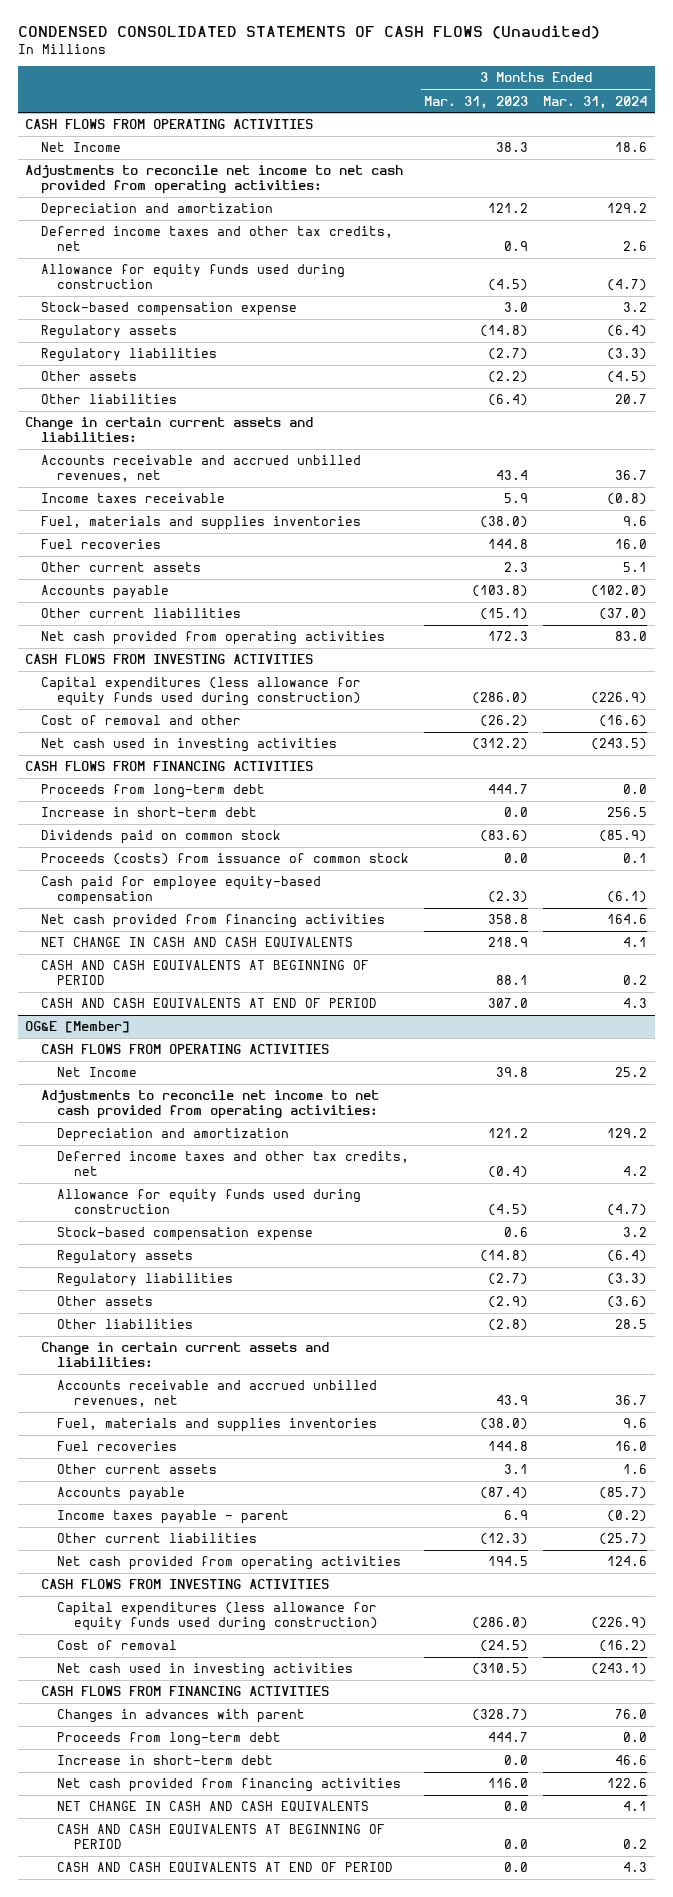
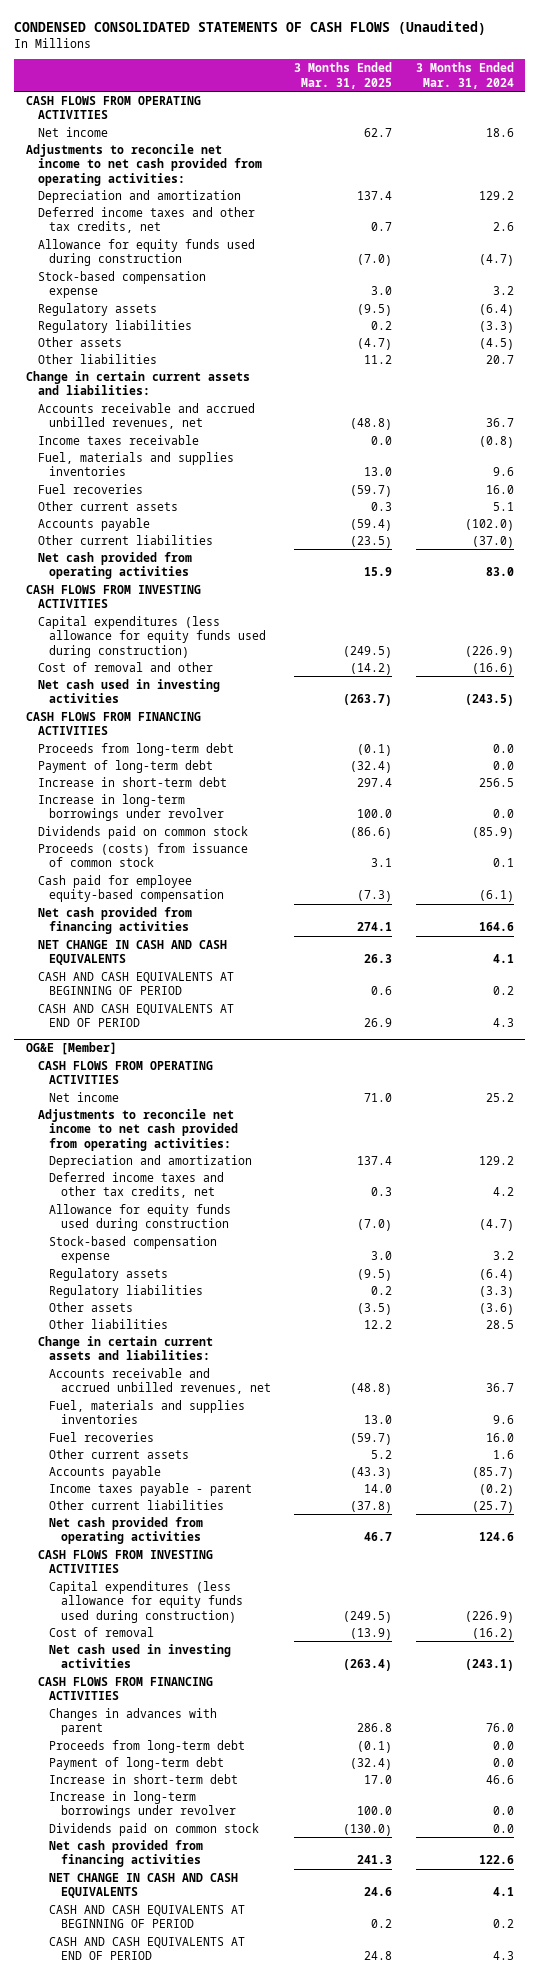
- | 3 Months Ended Mar. 31, 2023 | 3 Months Ended Mar. 31, 2024
+ | 3 Months Ended Mar. 31, 2025 | 3 Months Ended Mar. 31, 2024
- Net Income | 38.3 | 18.6
+ Net income | 62.7 | 18.6
+ Payment of long-term debt | (32.4) | 0.0
+ Increase in long-term borrowings under revolver | 100.0 | 0.0
@ OG&E [Member]
- Net Income | 39.8 | 25.2
+ Net income | 71.0 | 25.2
+ Payment of long-term debt | (32.4) | 0.0
+ Increase in long-term borrowings under revolver | 100.0 | 0.0
+ Dividends paid on common stock | (130.0) | 0.0

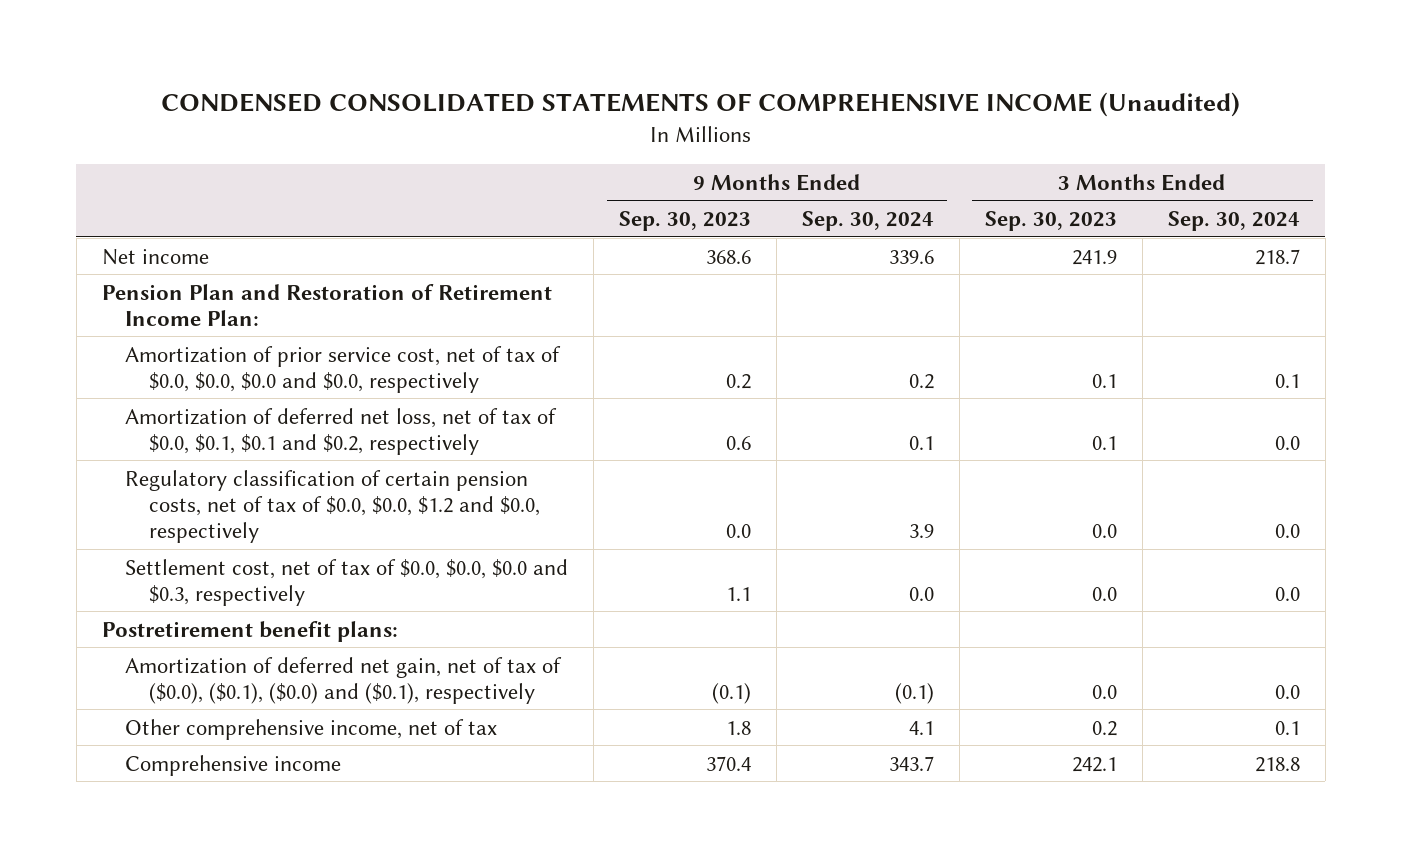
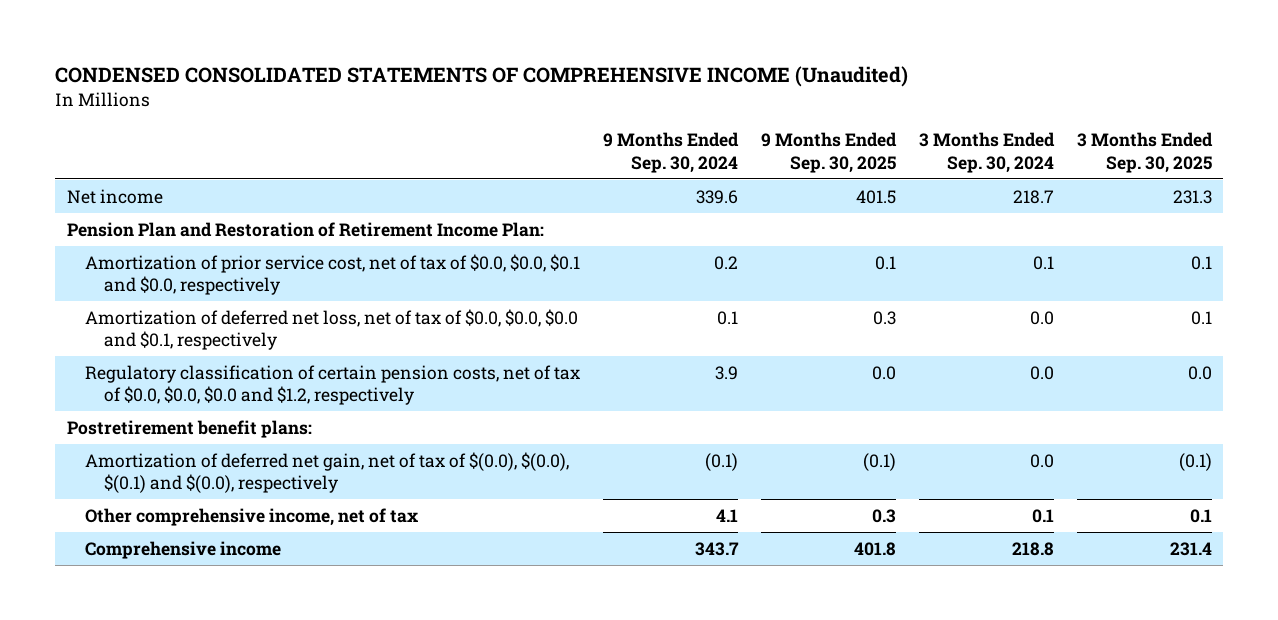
- | 9 Months Ended Sep. 30, 2023 | 9 Months Ended Sep. 30, 2024 | 3 Months Ended Sep. 30, 2023 | 3 Months Ended Sep. 30, 2024
+ | 9 Months Ended Sep. 30, 2024 | 9 Months Ended Sep. 30, 2025 | 3 Months Ended Sep. 30, 2024 | 3 Months Ended Sep. 30, 2025
- Amortization of prior service cost, net of tax of $0.0, $0.0, $0.0 and $0.0, respectively | 0.2 | 0.2 | 0.1 | 0.1
- Amortization of deferred net loss, net of tax of $0.0, $0.1, $0.1 and $0.2, respectively | 0.6 | 0.1 | 0.1 | 0.0
- Regulatory classification of certain pension costs, net of tax of $0.0, $0.0, $1.2 and $0.0, respectively | 0.0 | 3.9 | 0.0 | 0.0
- Settlement cost, net of tax of $0.0, $0.0, $0.0 and $0.3, respectively | 1.1 | 0.0 | 0.0 | 0.0
+ Amortization of prior service cost, net of tax of $0.0, $0.0, $0.1 and $0.0, respectively | 0.2 | 0.1 | 0.1 | 0.1
+ Amortization of deferred net loss, net of tax of $0.0, $0.0, $0.0 and $0.1, respectively | 0.1 | 0.3 | 0.0 | 0.1
+ Regulatory classification of certain pension costs, net of tax of $0.0, $0.0, $0.0 and $1.2, respectively | 3.9 | 0.0 | 0.0 | 0.0
- Amortization of deferred net gain, net of tax of ($0.0), ($0.1), ($0.0) and ($0.1), respectively | (0.1) | (0.1) | 0.0 | 0.0
+ Amortization of deferred net gain, net of tax of $(0.0), $(0.0), $(0.1) and $(0.0), respectively | (0.1) | (0.1) | 0.0 | (0.1)

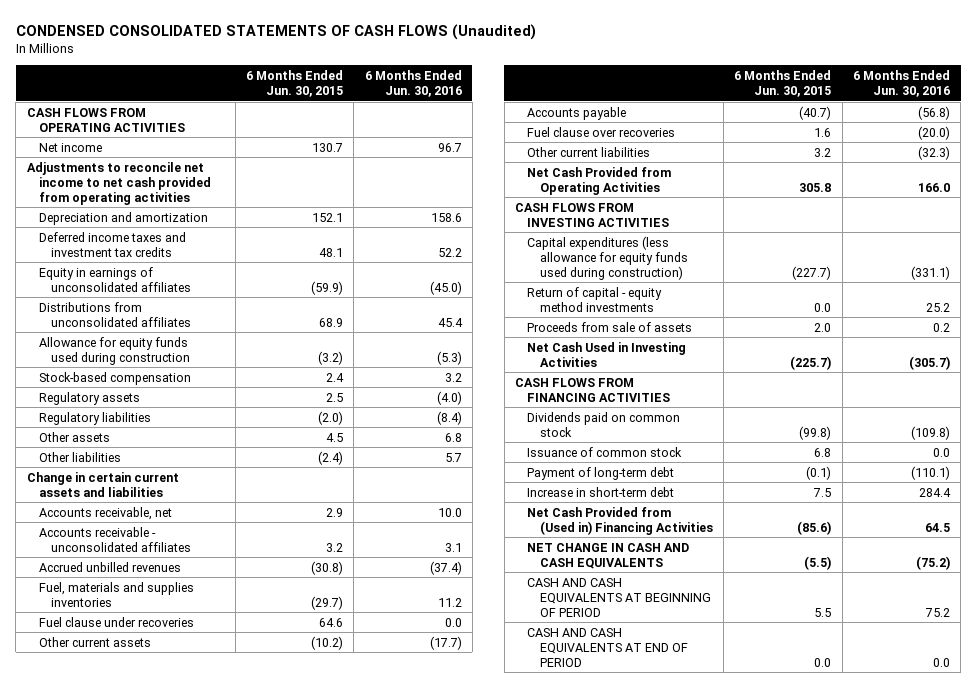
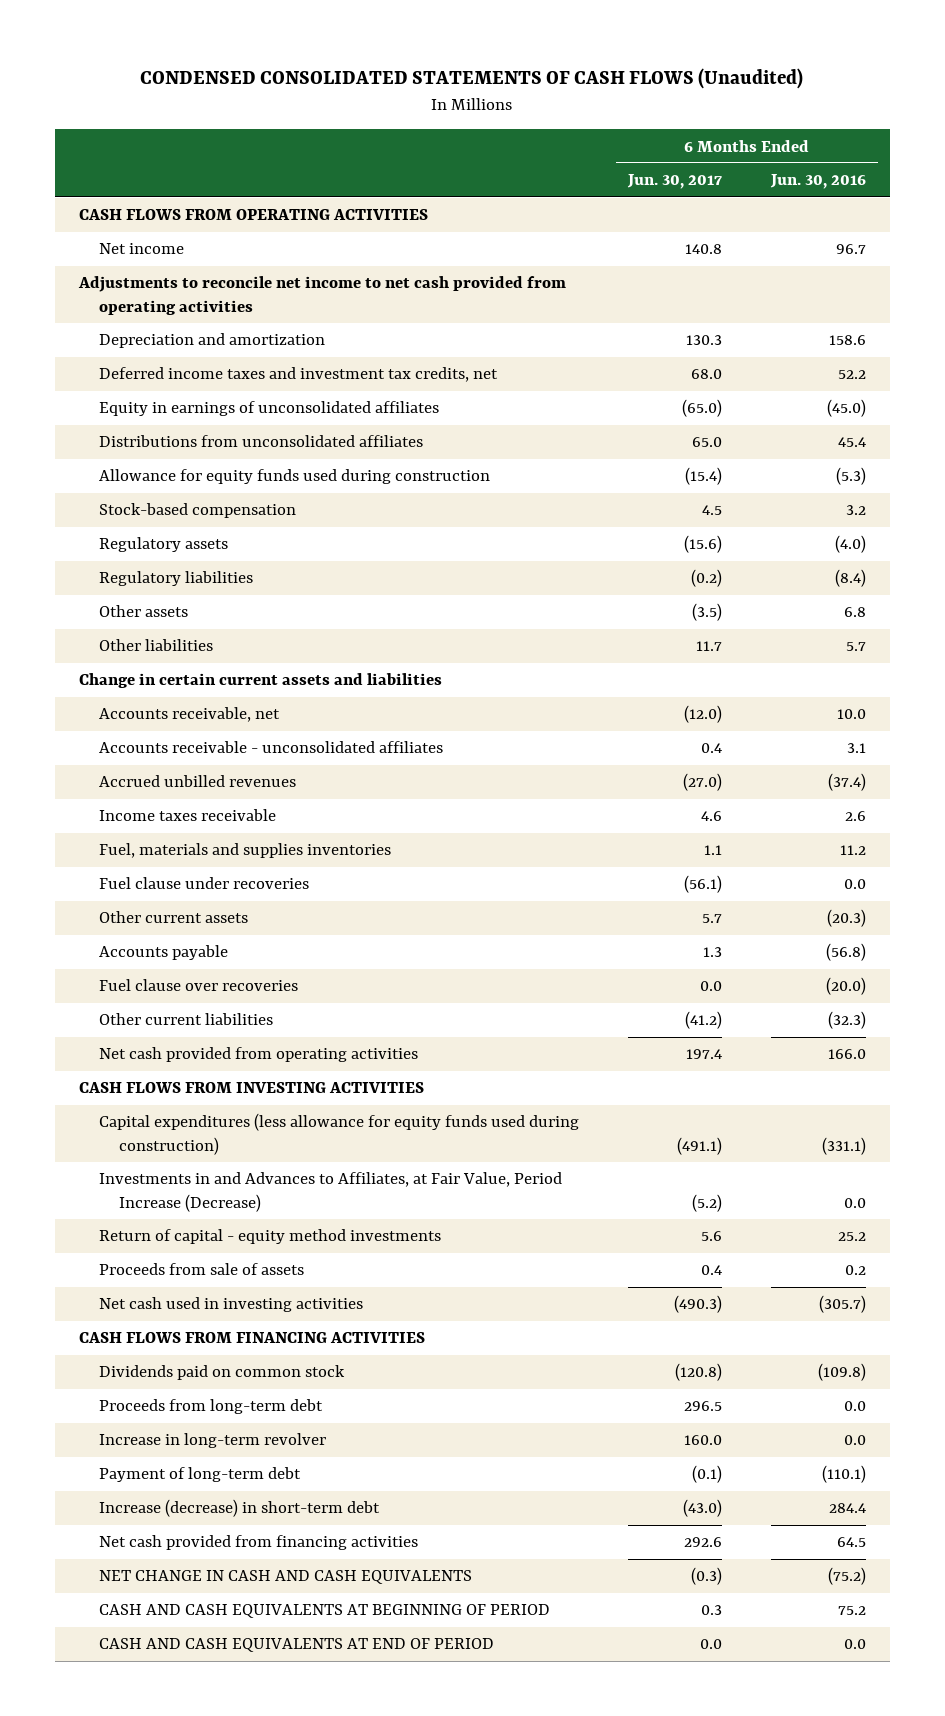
- | 6 Months Ended Jun. 30, 2015 | 6 Months Ended Jun. 30, 2016
+ | 6 Months Ended Jun. 30, 2017 | 6 Months Ended Jun. 30, 2016
- Deferred income taxes and investment tax credits | 48.1 | 52.2
+ Deferred income taxes and investment tax credits, net | 68.0 | 52.2
+ Income taxes receivable | 4.6 | 2.6
- Other current assets | (10.2) | (17.7)
+ Other current assets | 5.7 | (20.3)
- Net Cash Provided from Operating Activities | 305.8 | 166.0
+ Net cash provided from operating activities | 197.4 | 166.0
+ Investments in and Advances to Affiliates, at Fair Value, Period Increase (Decrease) | (5.2) | 0.0
- Net Cash Used in Investing Activities | (225.7) | (305.7)
+ Net cash used in investing activities | (490.3) | (305.7)
- Issuance of common stock | 6.8 | 0.0
+ Proceeds from long-term debt | 296.5 | 0.0
+ Increase in long-term revolver | 160.0 | 0.0
- Increase in short-term debt | 7.5 | 284.4
- Net Cash Provided from (Used in) Financing Activities | (85.6) | 64.5
+ Increase (decrease) in short-term debt | (43.0) | 284.4
+ Net cash provided from financing activities | 292.6 | 64.5

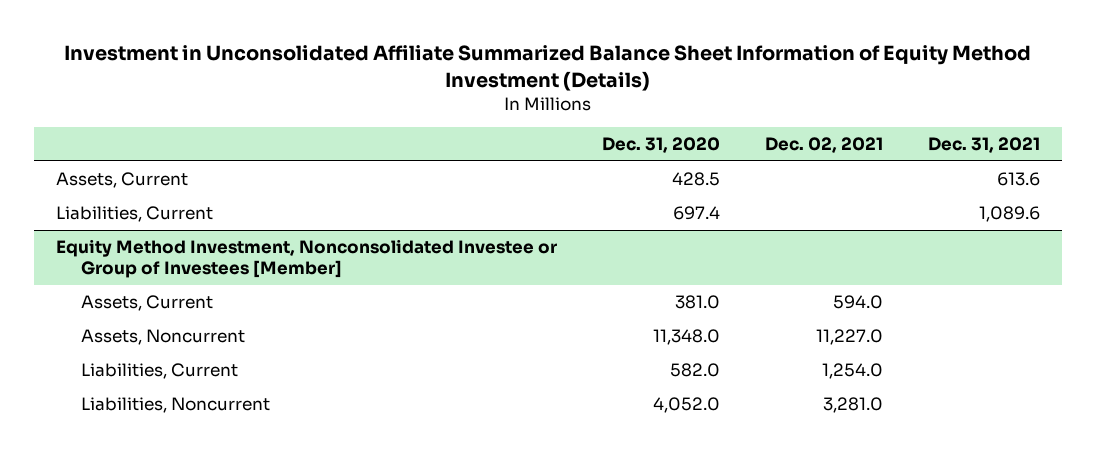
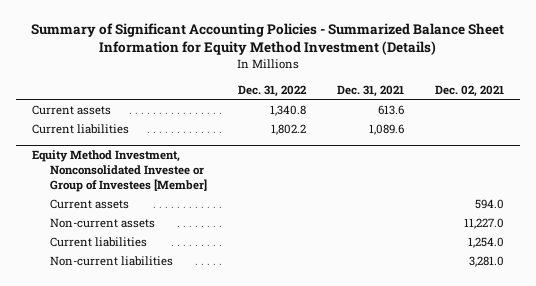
- Investment in Unconsolidated Affiliate Summarized Balance Sheet Information of Equity Method Investment (Details)
+ Summary of Significant Accounting Policies - Summarized Balance Sheet Information for Equity Method Investment (Details)
- | Dec. 31, 2020 | Dec. 02, 2021 | Dec. 31, 2021
+ | Dec. 31, 2022 | Dec. 31, 2021 | Dec. 02, 2021
- Assets, Current | 428.5 | | 613.6
- Liabilities, Current | 697.4 | | 1,089.6
+ Current assets | 1,340.8 | 613.6 |
+ Current liabilities | 1,802.2 | 1,089.6 |
@ Equity Method Investment, Nonconsolidated Investee or Group of Investees [Member]
- Assets, Current | 381.0 | 594.0 |
- Assets, Noncurrent | 11,348.0 | 11,227.0 |
- Liabilities, Current | 582.0 | 1,254.0 |
- Liabilities, Noncurrent | 4,052.0 | 3,281.0 |
+ Current assets | | | 594.0
+ Non-current assets | | | 11,227.0
+ Current liabilities | | | 1,254.0
+ Non-current liabilities | | | 3,281.0

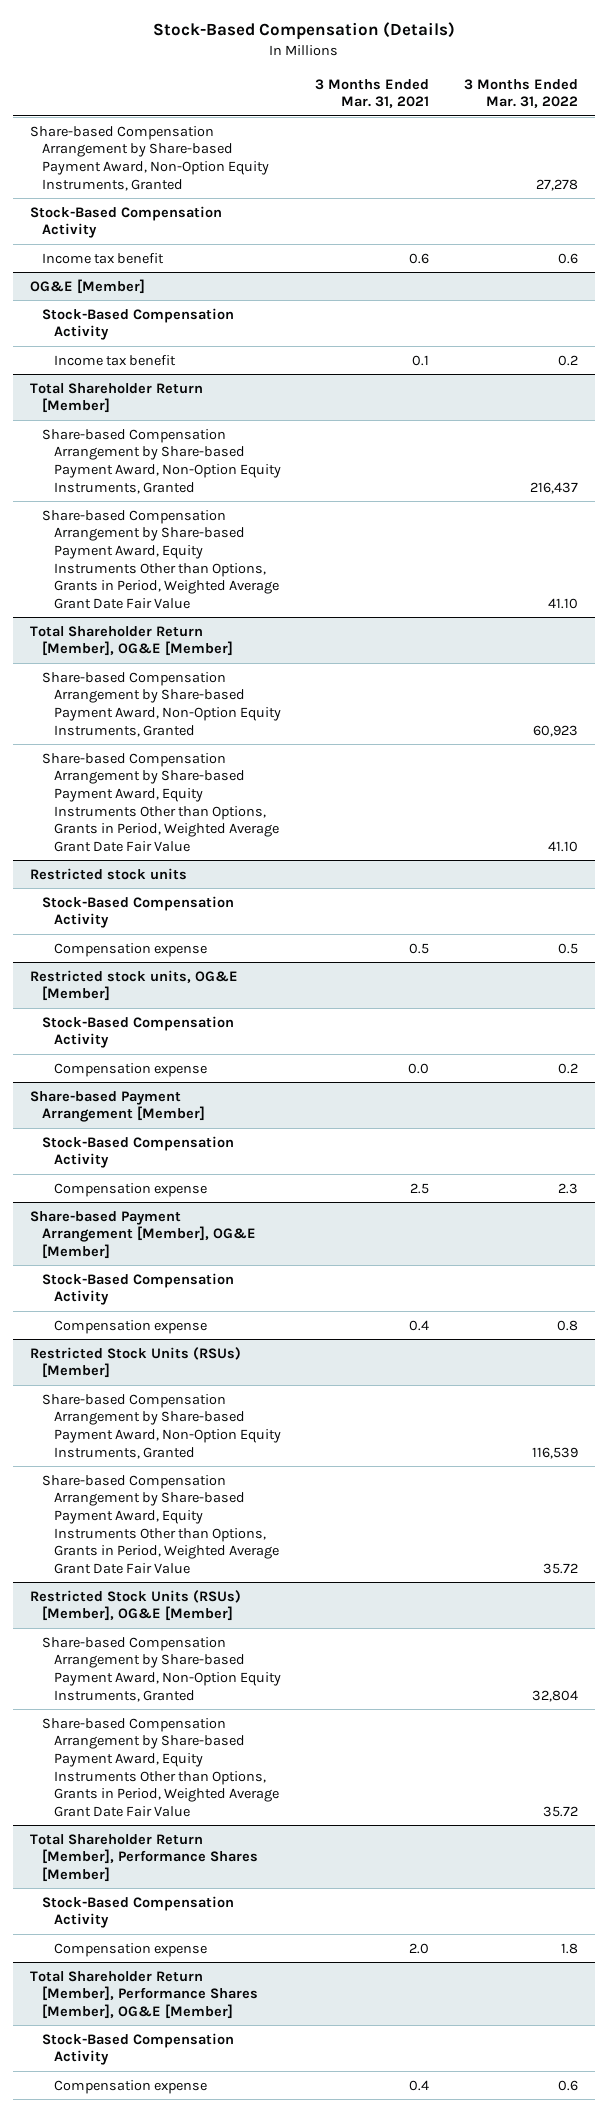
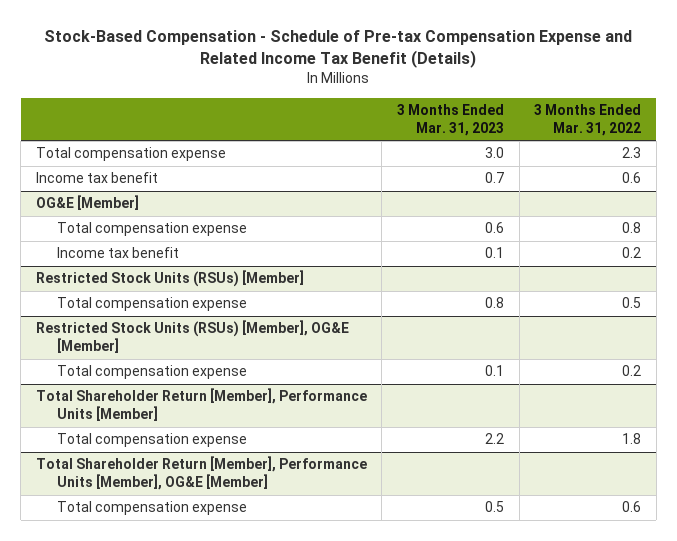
- Stock-Based Compensation (Details)
+ Stock-Based Compensation - Schedule of Pre-tax Compensation Expense and Related Income Tax Benefit (Details)
- | 3 Months Ended Mar. 31, 2021 | 3 Months Ended Mar. 31, 2022
+ | 3 Months Ended Mar. 31, 2023 | 3 Months Ended Mar. 31, 2022
- Share-based Compensation Arrangement by Share-based Payment Award, Non-Option Equity Instruments, Granted | | 27,278
- Stock-Based Compensation Activity
+ Total compensation expense | 3.0 | 2.3
@ OG&E [Member]
- Stock-Based Compensation Activity
+ Total compensation expense | 0.6 | 0.8
- Total Shareholder Return [Member]
- Share-based Compensation Arrangement by Share-based Payment Award, Non-Option Equity Instruments, Granted | | 216,437
- Share-based Compensation Arrangement by Share-based Payment Award, Equity Instruments Other than Options, Grants in Period, Weighted Average Grant Date Fair Value | | 41.10
- Total Shareholder Return [Member], OG&E [Member]
- Share-based Compensation Arrangement by Share-based Payment Award, Non-Option Equity Instruments, Granted | | 60,923
- Share-based Compensation Arrangement by Share-based Payment Award, Equity Instruments Other than Options, Grants in Period, Weighted Average Grant Date Fair Value | | 41.10
- Restricted stock units
- Stock-Based Compensation Activity
- Compensation expense | 0.5 | 0.5
- Restricted stock units, OG&E [Member]
- Stock-Based Compensation Activity
- Compensation expense | 0.0 | 0.2
- Share-based Payment Arrangement [Member]
- Stock-Based Compensation Activity
- Compensation expense | 2.5 | 2.3
- Share-based Payment Arrangement [Member], OG&E [Member]
- Stock-Based Compensation Activity
- Compensation expense | 0.4 | 0.8
@ Restricted Stock Units (RSUs) [Member]
- Share-based Compensation Arrangement by Share-based Payment Award, Non-Option Equity Instruments, Granted | | 116,539
- Share-based Compensation Arrangement by Share-based Payment Award, Equity Instruments Other than Options, Grants in Period, Weighted Average Grant Date Fair Value | | 35.72
+ Total compensation expense | 0.8 | 0.5
@ Restricted Stock Units (RSUs) [Member], OG&E [Member]
- Share-based Compensation Arrangement by Share-based Payment Award, Non-Option Equity Instruments, Granted | | 32,804
- Share-based Compensation Arrangement by Share-based Payment Award, Equity Instruments Other than Options, Grants in Period, Weighted Average Grant Date Fair Value | | 35.72
- Total Shareholder Return [Member], Performance Shares [Member]
- Stock-Based Compensation Activity
- Compensation expense | 2.0 | 1.8
- Total Shareholder Return [Member], Performance Shares [Member], OG&E [Member]
- Stock-Based Compensation Activity
- Compensation expense | 0.4 | 0.6
@ Restricted Stock Units (RSUs) [Member], OG&E [Member]
+ Total compensation expense | 0.1 | 0.2
+ Total Shareholder Return [Member], Performance Units [Member]
+ Total compensation expense | 2.2 | 1.8
+ Total Shareholder Return [Member], Performance Units [Member], OG&E [Member]
+ Total compensation expense | 0.5 | 0.6

